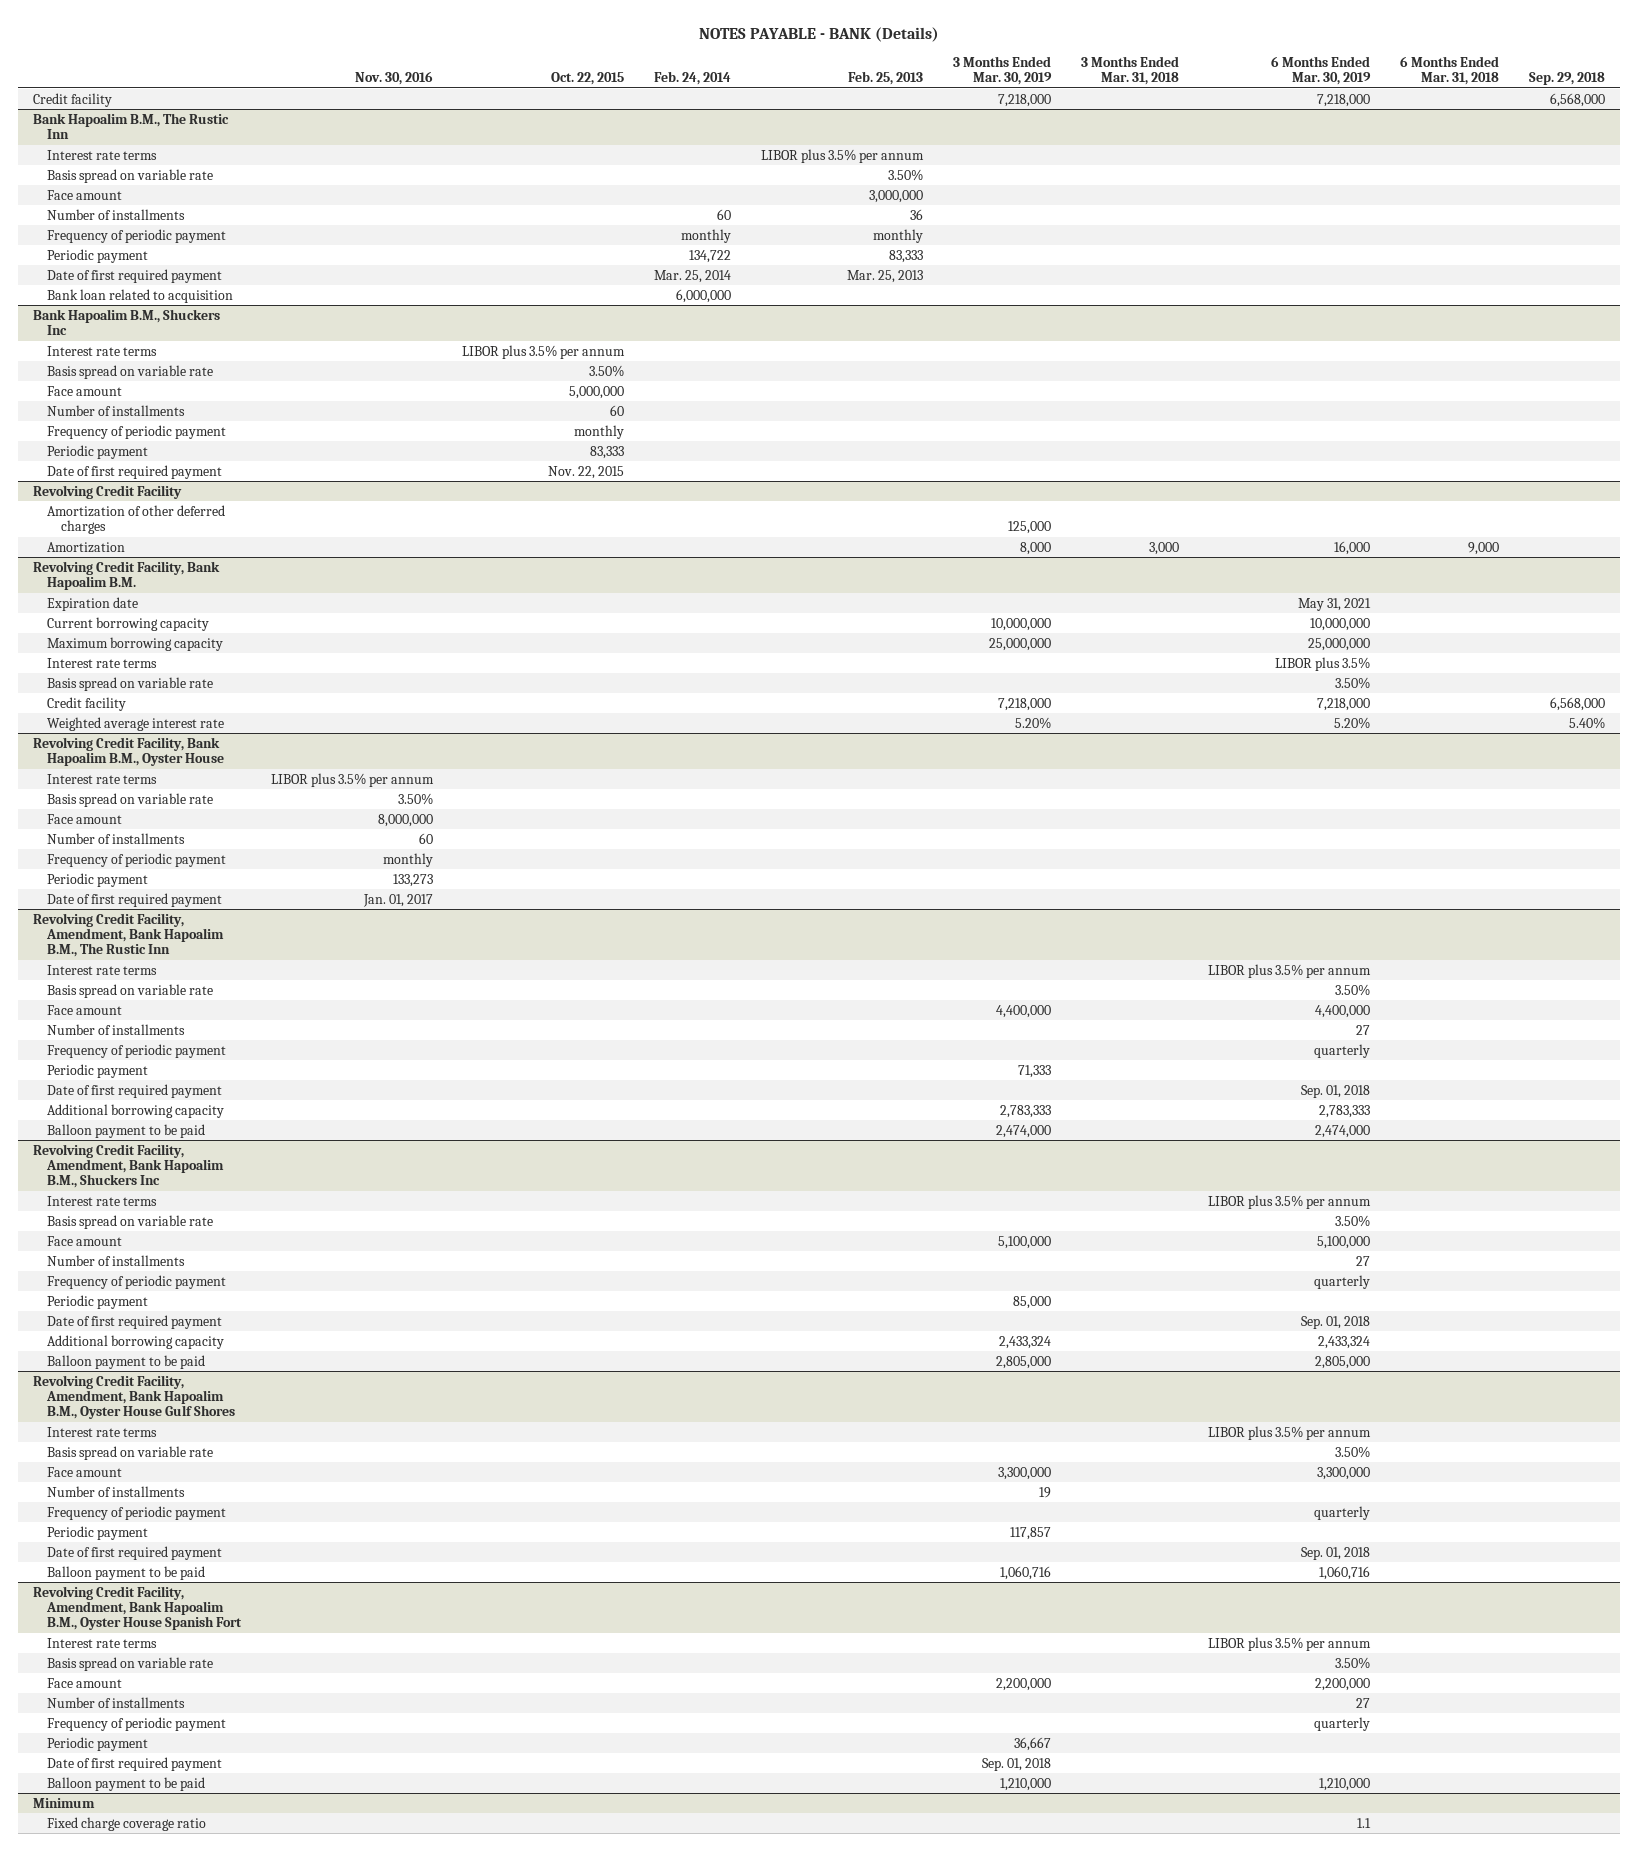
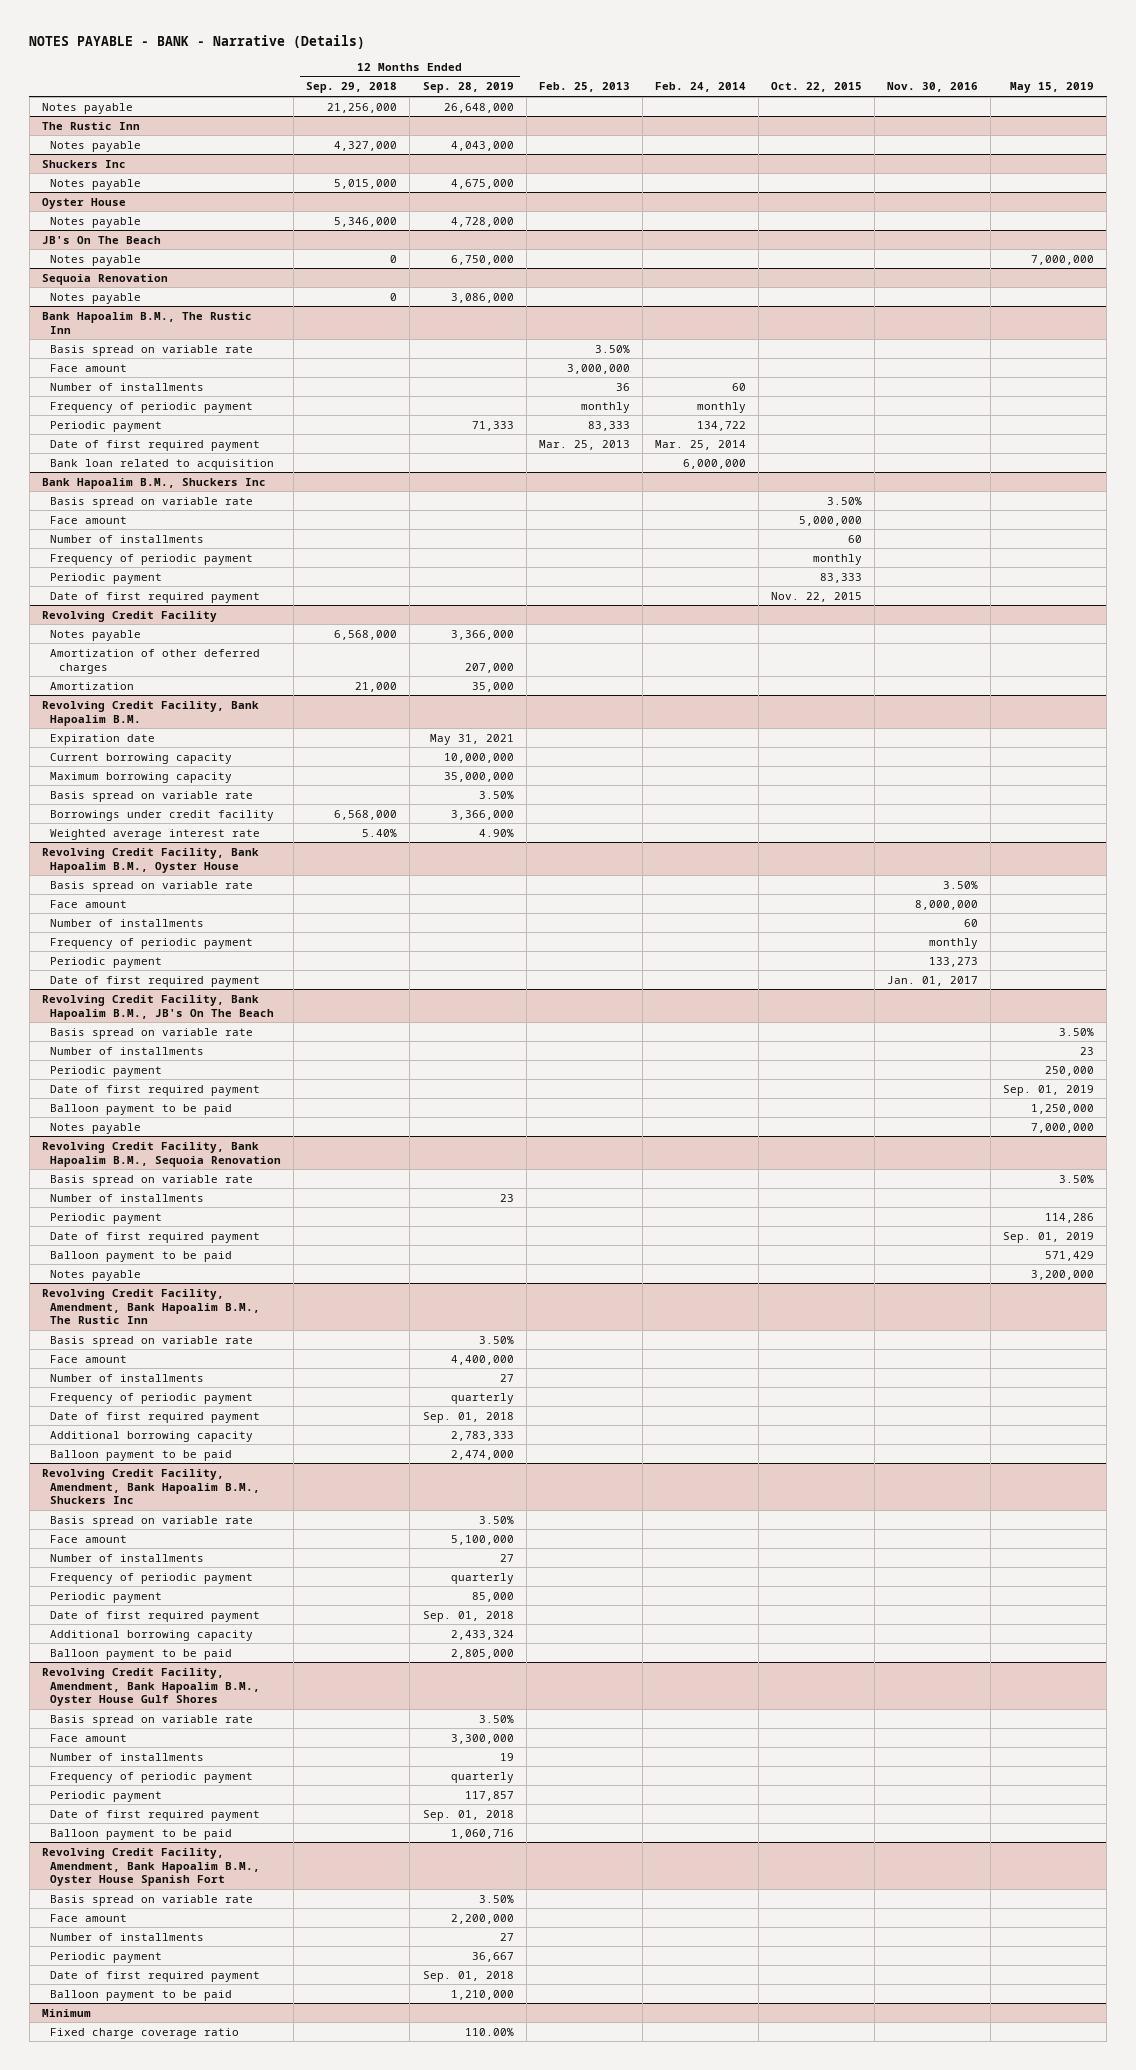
- NOTES PAYABLE - BANK (Details)
+ NOTES PAYABLE - BANK - Narrative (Details)
- | Nov. 30, 2016 | Oct. 22, 2015 | Feb. 24, 2014 | Feb. 25, 2013 | 3 Months Ended Mar. 30, 2019 | 3 Months Ended Mar. 31, 2018 | 6 Months Ended Mar. 30, 2019 | 6 Months Ended Mar. 31, 2018 | Sep. 29, 2018
+ | 12 Months Ended Sep. 29, 2018 | 12 Months Ended Sep. 28, 2019 | Feb. 25, 2013 | Feb. 24, 2014 | Oct. 22, 2015 | Nov. 30, 2016 | May 15, 2019
- Credit facility | | | | | 7,218,000 | | 7,218,000 | | 6,568,000
+ Notes payable | 21,256,000 | 26,648,000 | | | | |
+ The Rustic Inn
+ Notes payable | 4,327,000 | 4,043,000 | | | | |
+ Shuckers Inc
+ Notes payable | 5,015,000 | 4,675,000 | | | | |
+ Oyster House
+ Notes payable | 5,346,000 | 4,728,000 | | | | |
+ JB's On The Beach
+ Notes payable | 0 | 6,750,000 | | | | | 7,000,000
+ Sequoia Renovation
+ Notes payable | 0 | 3,086,000 | | | | |
@ Bank Hapoalim B.M., The Rustic Inn
- Interest rate terms | | | | LIBOR plus 3.5% per annum | | | | |
@ Bank Hapoalim B.M., Shuckers Inc
- Interest rate terms | | LIBOR plus 3.5% per annum | | | | | | |
@ Revolving Credit Facility
+ Notes payable | 6,568,000 | 3,366,000 | | | | |
@ Revolving Credit Facility, Bank Hapoalim B.M.
- Interest rate terms | | | | | | | LIBOR plus 3.5% | |
- Credit facility | | | | | 7,218,000 | | 7,218,000 | | 6,568,000
+ Borrowings under credit facility | 6,568,000 | 3,366,000 | | | | |
@ Revolving Credit Facility, Bank Hapoalim B.M., Oyster House
- Interest rate terms | LIBOR plus 3.5% per annum | | | | | | | |
+ Revolving Credit Facility, Bank Hapoalim B.M., JB's On The Beach
+ Basis spread on variable rate | | | | | | | 3.50%
+ Number of installments | | | | | | | 23
+ Periodic payment | | | | | | | 250,000
+ Date of first required payment | | | | | | | Sep. 01, 2019
+ Balloon payment to be paid | | | | | | | 1,250,000
+ Notes payable | | | | | | | 7,000,000
+ Revolving Credit Facility, Bank Hapoalim B.M., Sequoia Renovation
+ Basis spread on variable rate | | | | | | | 3.50%
+ Number of installments | | 23 | | | | |
+ Periodic payment | | | | | | | 114,286
+ Date of first required payment | | | | | | | Sep. 01, 2019
+ Balloon payment to be paid | | | | | | | 571,429
+ Notes payable | | | | | | | 3,200,000
@ Revolving Credit Facility, Amendment, Bank Hapoalim B.M., The Rustic Inn
- Interest rate terms | | | | | | | LIBOR plus 3.5% per annum | |
- Periodic payment | | | | | 71,333 | | | |
@ Revolving Credit Facility, Amendment, Bank Hapoalim B.M., Shuckers Inc
- Interest rate terms | | | | | | | LIBOR plus 3.5% per annum | |
@ Revolving Credit Facility, Amendment, Bank Hapoalim B.M., Oyster House Gulf Shores
- Interest rate terms | | | | | | | LIBOR plus 3.5% per annum | |
@ Revolving Credit Facility, Amendment, Bank Hapoalim B.M., Oyster House Spanish Fort
- Interest rate terms | | | | | | | LIBOR plus 3.5% per annum | |
- Frequency of periodic payment | | | | | | | quarterly | |

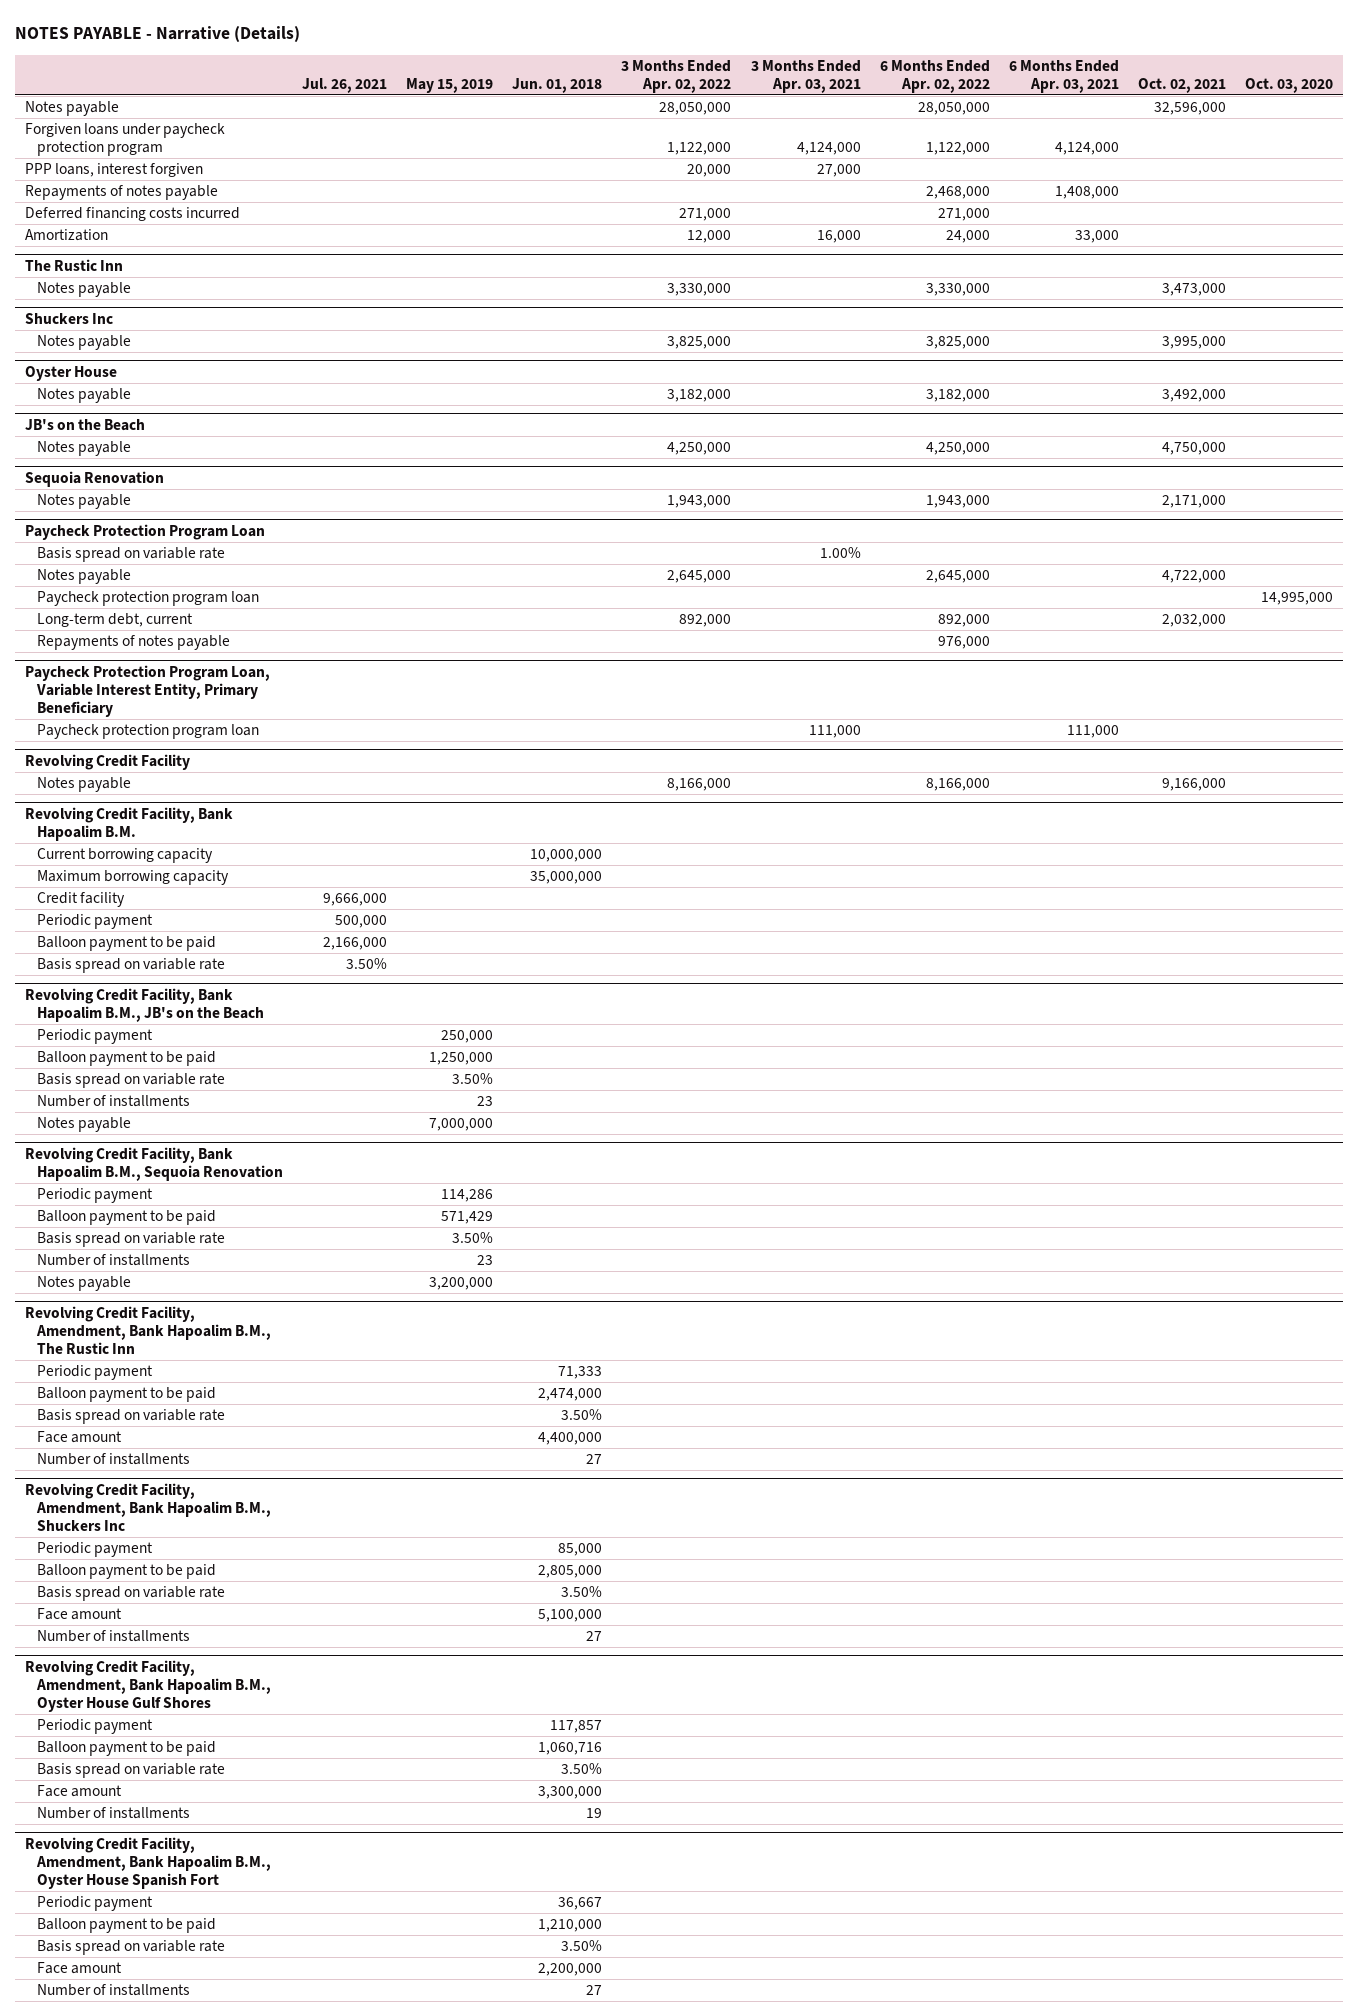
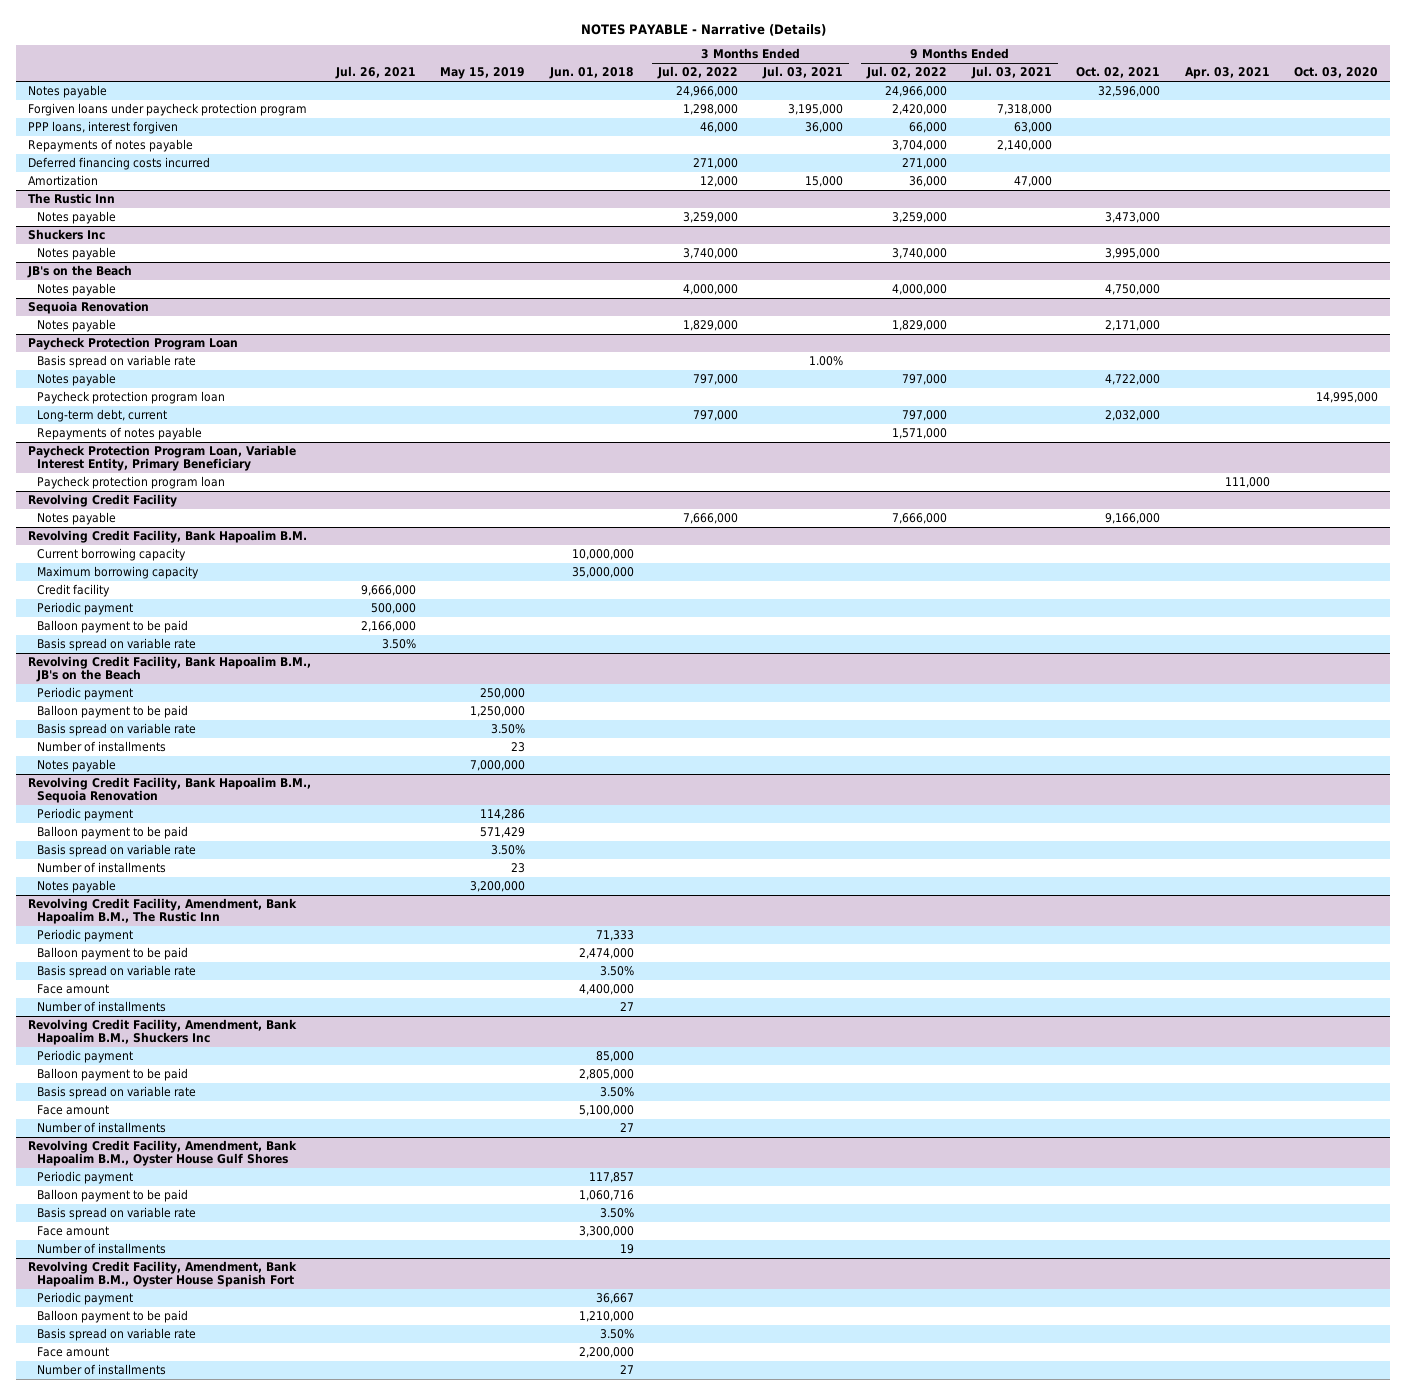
- | Jul. 26, 2021 | May 15, 2019 | Jun. 01, 2018 | 3 Months Ended Apr. 02, 2022 | 3 Months Ended Apr. 03, 2021 | 6 Months Ended Apr. 02, 2022 | 6 Months Ended Apr. 03, 2021 | Oct. 02, 2021 | Oct. 03, 2020
+ | Jul. 26, 2021 | May 15, 2019 | Jun. 01, 2018 | 3 Months Ended Jul. 02, 2022 | 3 Months Ended Jul. 03, 2021 | 9 Months Ended Jul. 02, 2022 | 9 Months Ended Jul. 03, 2021 | Oct. 02, 2021 | Apr. 03, 2021 | Oct. 03, 2020
- Oyster House
- Notes payable | | | | 3,182,000 | | 3,182,000 | | 3,492,000 |

